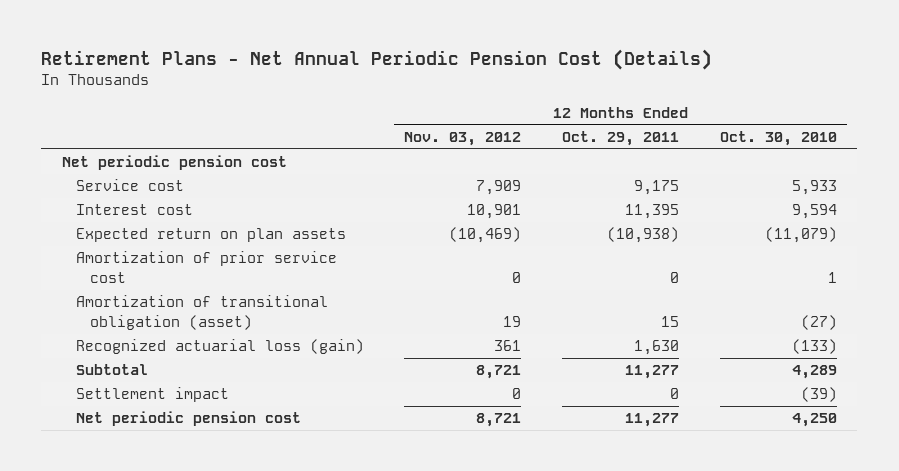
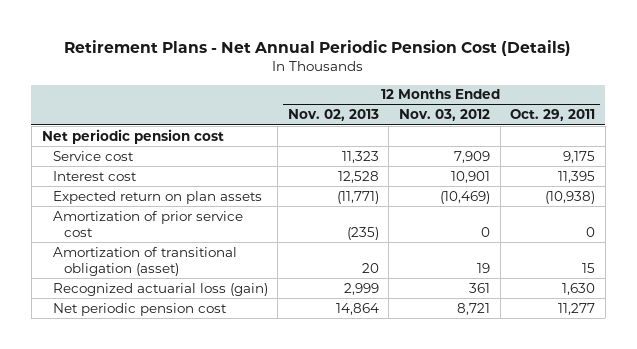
- | 12 Months Ended Nov. 03, 2012 | 12 Months Ended Oct. 29, 2011 | 12 Months Ended Oct. 30, 2010
+ | 12 Months Ended Nov. 02, 2013 | 12 Months Ended Nov. 03, 2012 | 12 Months Ended Oct. 29, 2011
- Subtotal | 8,721 | 11,277 | 4,289
- Settlement impact | 0 | 0 | (39)

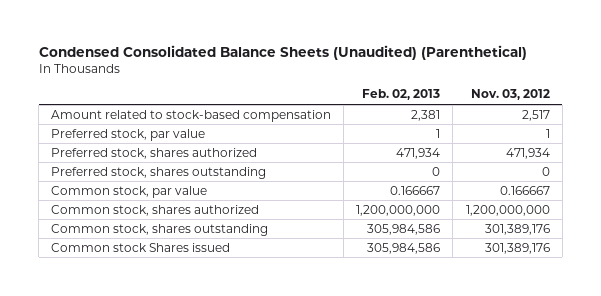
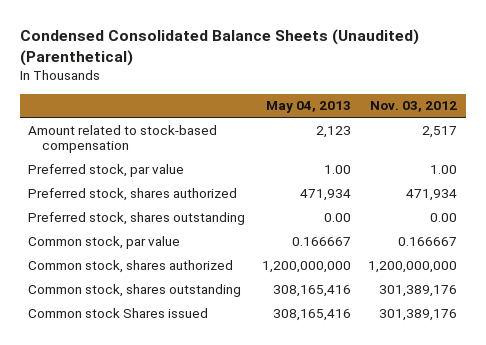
- | Feb. 02, 2013 | Nov. 03, 2012
+ | May 04, 2013 | Nov. 03, 2012
- Preferred stock, par value | 1 | 1
+ Preferred stock, par value | 1.00 | 1.00
- Preferred stock, shares outstanding | 0 | 0
+ Preferred stock, shares outstanding | 0.00 | 0.00

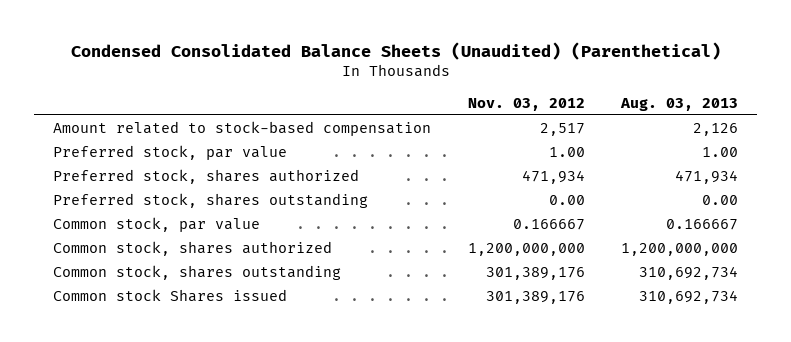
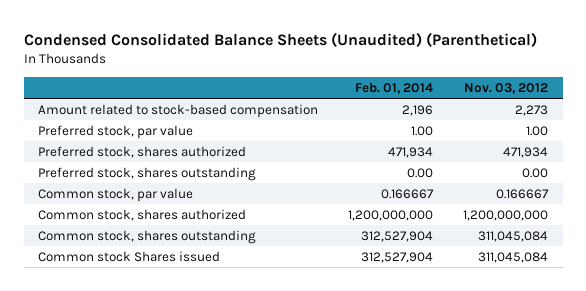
- | Nov. 03, 2012 | Aug. 03, 2013
+ | Feb. 01, 2014 | Nov. 03, 2012
- Amount related to stock-based compensation | 2,517 | 2,126
+ Amount related to stock-based compensation | 2,196 | 2,273
- Common stock, shares outstanding | 301,389,176 | 310,692,734
- Common stock Shares issued | 301,389,176 | 310,692,734
+ Common stock, shares outstanding | 312,527,904 | 311,045,084
+ Common stock Shares issued | 312,527,904 | 311,045,084

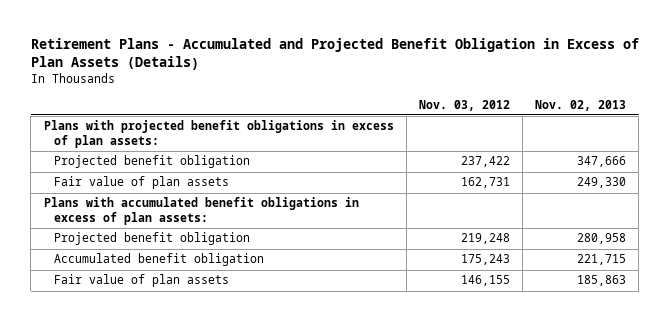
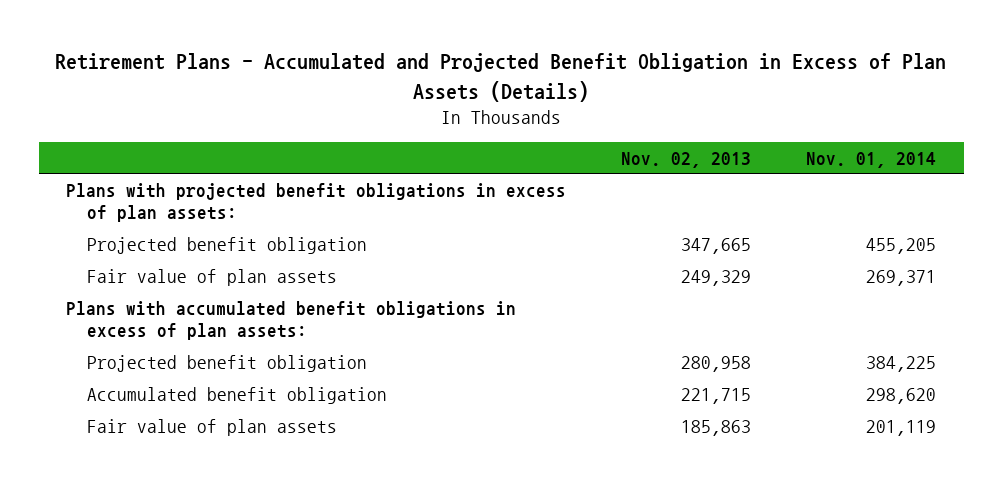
- | Nov. 03, 2012 | Nov. 02, 2013
+ | Nov. 02, 2013 | Nov. 01, 2014
- Projected benefit obligation | 237,422 | 347,666
- Fair value of plan assets | 162,731 | 249,330
+ Projected benefit obligation | 347,665 | 455,205
+ Fair value of plan assets | 249,329 | 269,371

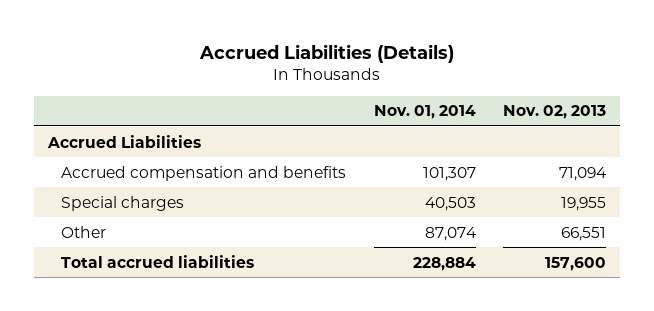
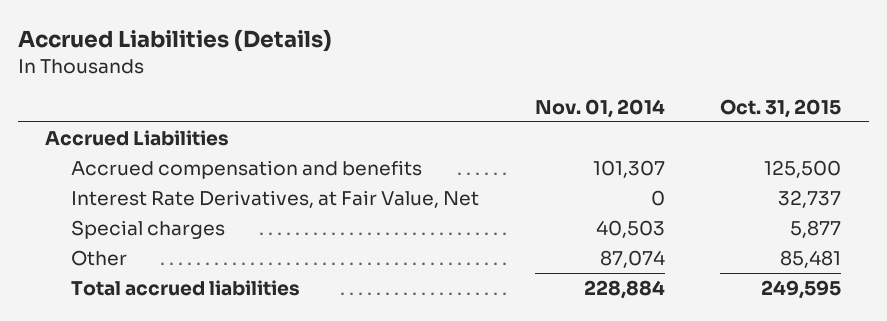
- | Nov. 01, 2014 | Nov. 02, 2013
+ | Nov. 01, 2014 | Oct. 31, 2015
+ Interest Rate Derivatives, at Fair Value, Net | 0 | 32,737

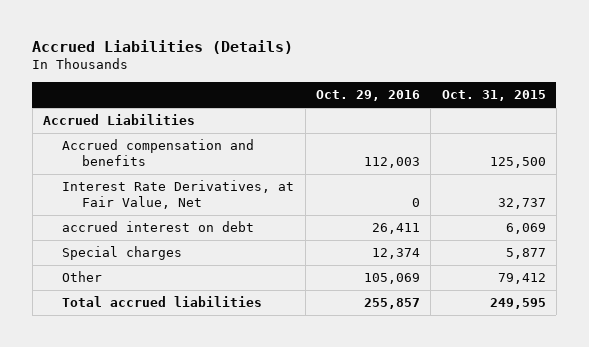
- | Nov. 01, 2014 | Oct. 31, 2015
+ | Oct. 29, 2016 | Oct. 31, 2015
+ accrued interest on debt | 26,411 | 6,069
- Other | 87,074 | 85,481
+ Other | 105,069 | 79,412

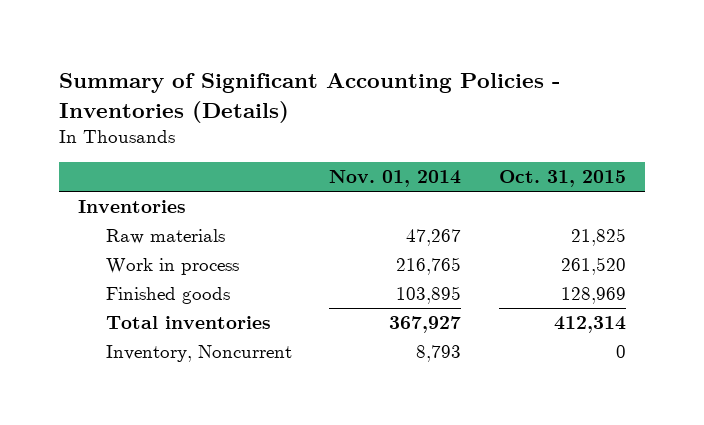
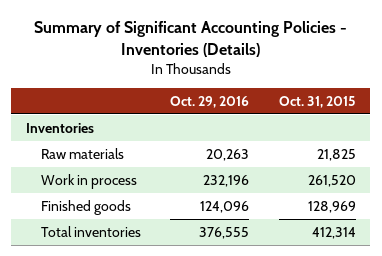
- | Nov. 01, 2014 | Oct. 31, 2015
+ | Oct. 29, 2016 | Oct. 31, 2015
- Inventory, Noncurrent | 8,793 | 0

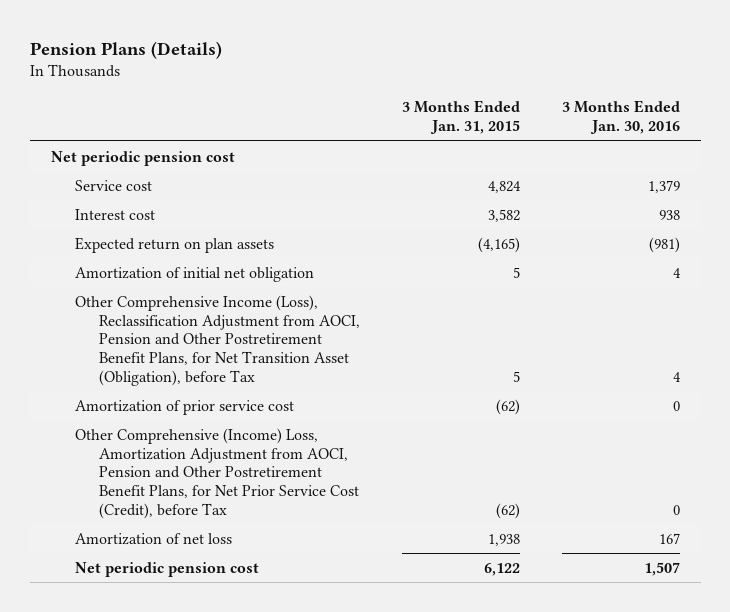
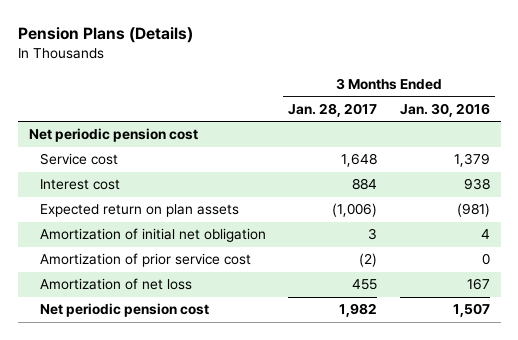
- | 3 Months Ended Jan. 31, 2015 | 3 Months Ended Jan. 30, 2016
+ | 3 Months Ended Jan. 28, 2017 | 3 Months Ended Jan. 30, 2016
- Other Comprehensive Income (Loss), Reclassification Adjustment from AOCI, Pension and Other Postretirement Benefit Plans, for Net Transition Asset (Obligation), before Tax | 5 | 4
- Other Comprehensive (Income) Loss, Amortization Adjustment from AOCI, Pension and Other Postretirement Benefit Plans, for Net Prior Service Cost (Credit), before Tax | (62) | 0

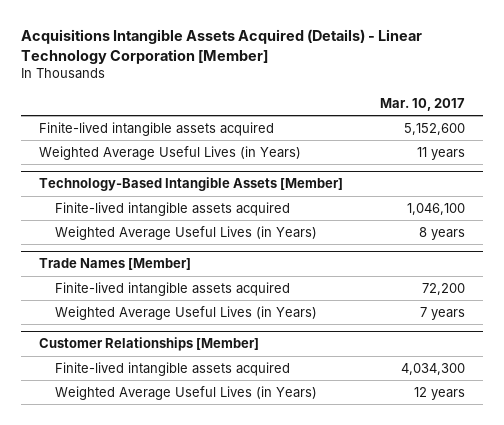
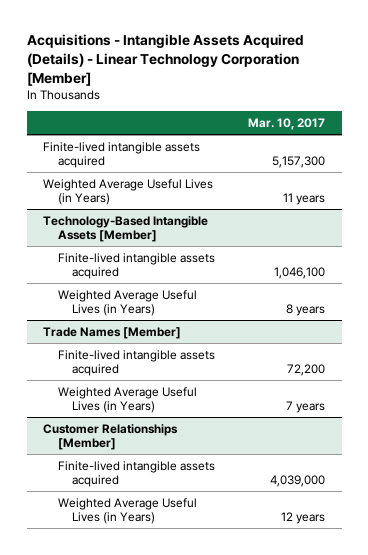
- Acquisitions Intangible Assets Acquired (Details) - Linear Technology Corporation [Member]
+ Acquisitions - Intangible Assets Acquired (Details) - Linear Technology Corporation [Member]
- Finite-lived intangible assets acquired | 5,152,600
+ Finite-lived intangible assets acquired | 5,157,300
@ Customer Relationships [Member]
- Finite-lived intangible assets acquired | 4,034,300
+ Finite-lived intangible assets acquired | 4,039,000

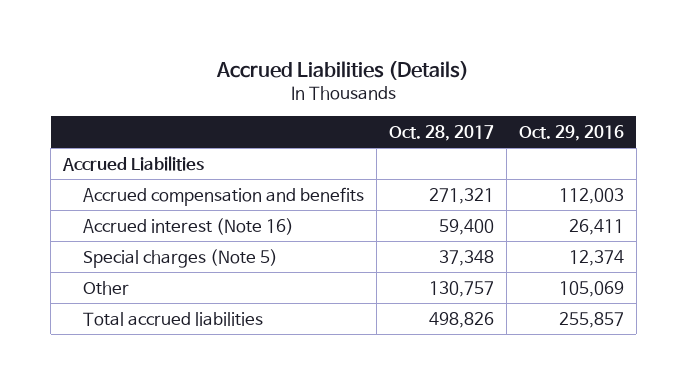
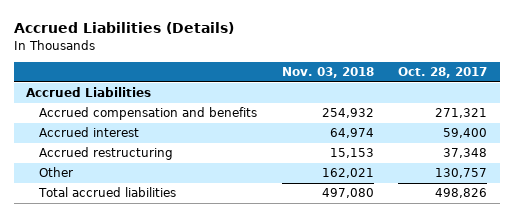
- | Oct. 28, 2017 | Oct. 29, 2016
+ | Nov. 03, 2018 | Oct. 28, 2017
- Accrued interest (Note 16) | 59,400 | 26,411
- Special charges (Note 5) | 37,348 | 12,374
+ Accrued interest | 64,974 | 59,400
+ Accrued restructuring | 15,153 | 37,348

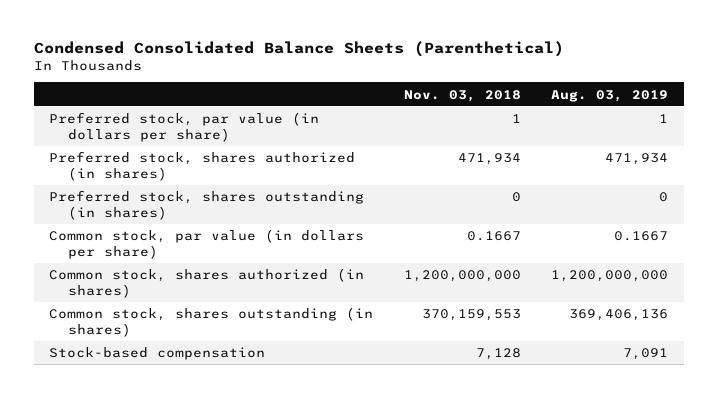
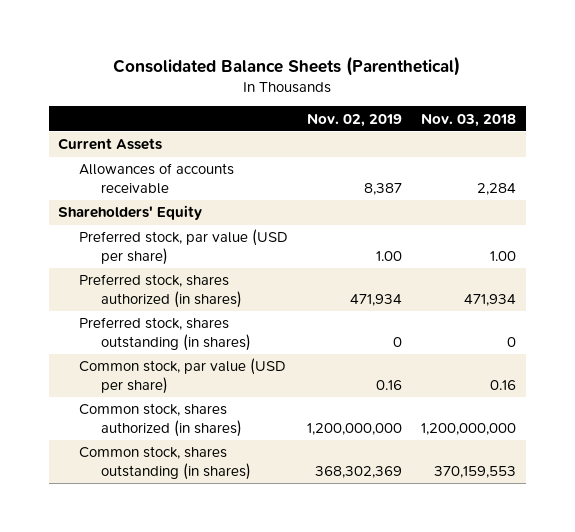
- Condensed Consolidated Balance Sheets (Parenthetical)
+ Consolidated Balance Sheets (Parenthetical)
- | Nov. 03, 2018 | Aug. 03, 2019
+ | Nov. 02, 2019 | Nov. 03, 2018
- Preferred stock, par value (in dollars per share) | 1 | 1
+ Current Assets
+ Allowances of accounts receivable | 8,387 | 2,284
+ Shareholders' Equity
+ Preferred stock, par value (USD per share) | 1.00 | 1.00
- Common stock, par value (in dollars per share) | 0.1667 | 0.1667
+ Common stock, par value (USD per share) | 0.16 | 0.16
- Stock-based compensation | 7,128 | 7,091

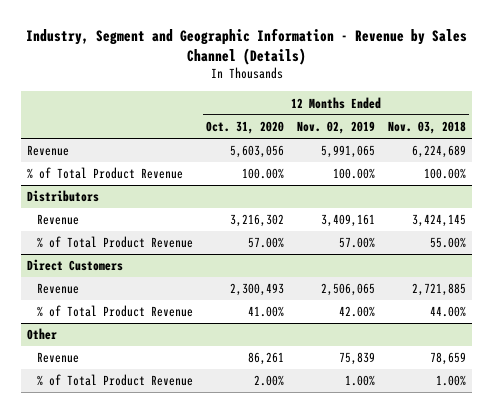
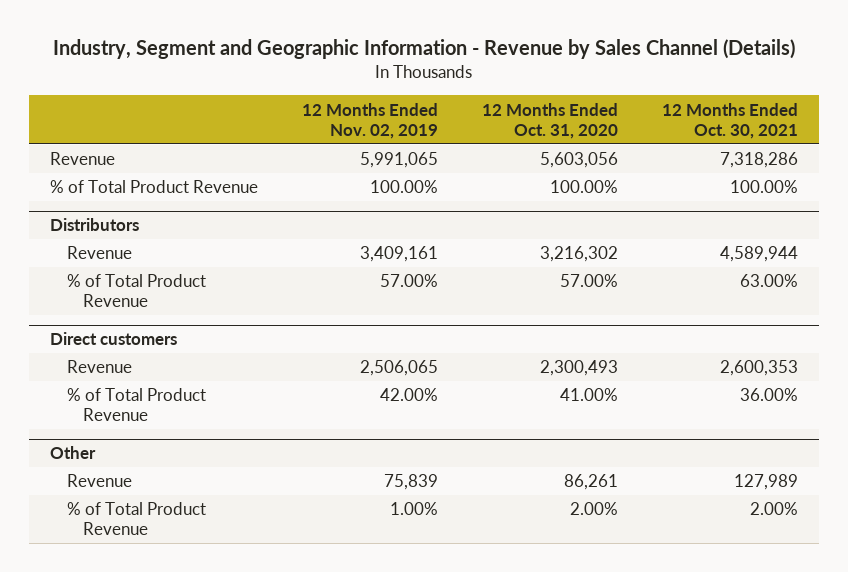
- | 12 Months Ended Oct. 31, 2020 | 12 Months Ended Nov. 02, 2019 | 12 Months Ended Nov. 03, 2018
+ | 12 Months Ended Nov. 02, 2019 | 12 Months Ended Oct. 31, 2020 | 12 Months Ended Oct. 30, 2021
- Direct Customers
+ Direct customers

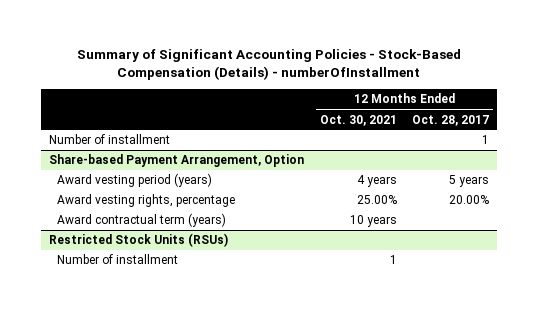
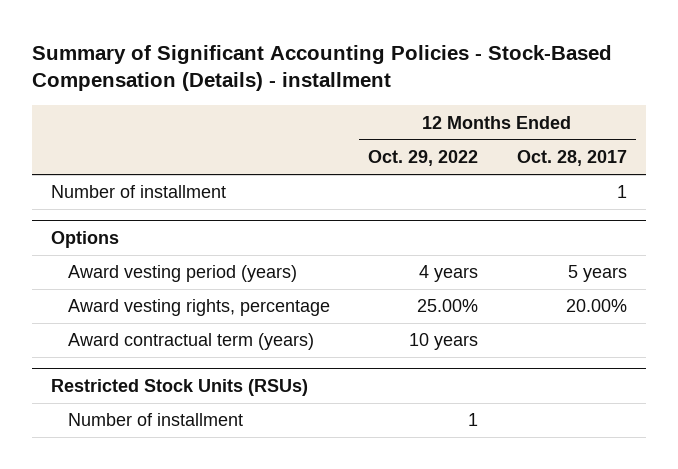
- Summary of Significant Accounting Policies - Stock-Based Compensation (Details) - numberOfInstallment
+ Summary of Significant Accounting Policies - Stock-Based Compensation (Details) - installment
- | 12 Months Ended Oct. 30, 2021 | 12 Months Ended Oct. 28, 2017
+ | 12 Months Ended Oct. 29, 2022 | 12 Months Ended Oct. 28, 2017
- Share-based Payment Arrangement, Option
+ Options

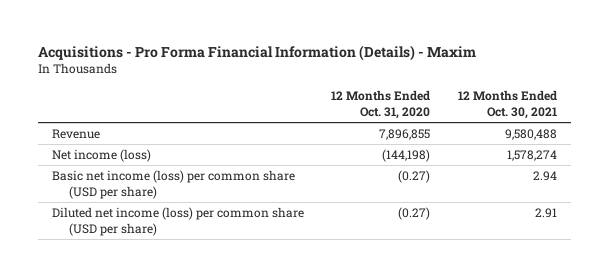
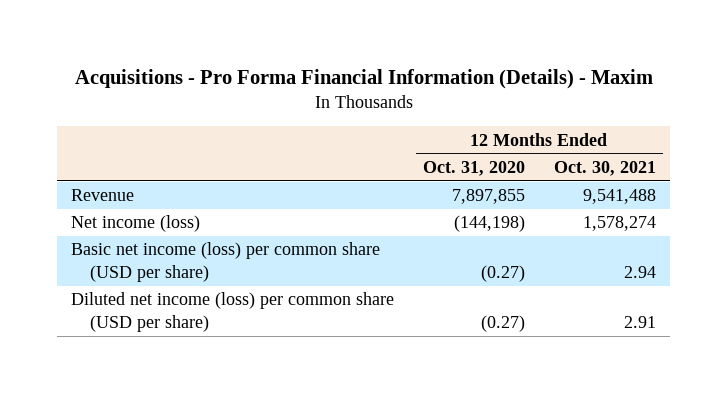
- Revenue | 7,896,855 | 9,580,488
+ Revenue | 7,897,855 | 9,541,488

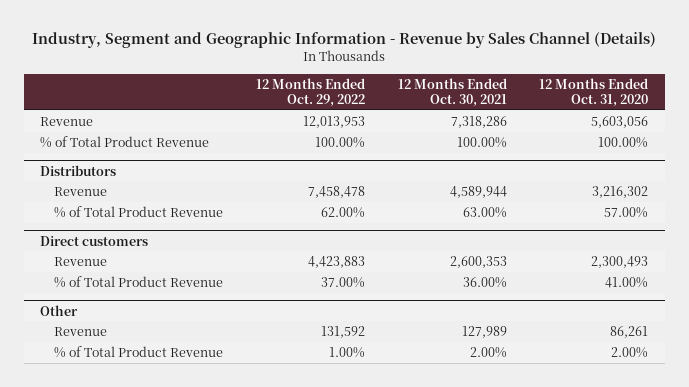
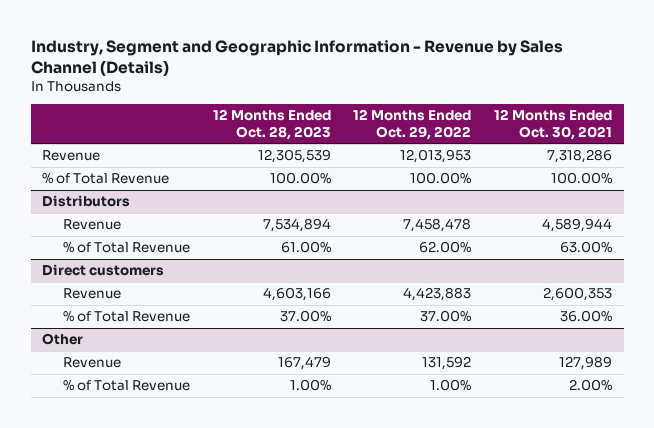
- | 12 Months Ended Oct. 29, 2022 | 12 Months Ended Oct. 30, 2021 | 12 Months Ended Oct. 31, 2020
+ | 12 Months Ended Oct. 28, 2023 | 12 Months Ended Oct. 29, 2022 | 12 Months Ended Oct. 30, 2021
- % of Total Product Revenue | 100.00% | 100.00% | 100.00%
+ % of Total Revenue | 100.00% | 100.00% | 100.00%
@ Distributors
- % of Total Product Revenue | 62.00% | 63.00% | 57.00%
+ % of Total Revenue | 61.00% | 62.00% | 63.00%
@ Direct customers
- % of Total Product Revenue | 37.00% | 36.00% | 41.00%
+ % of Total Revenue | 37.00% | 37.00% | 36.00%
@ Other
- % of Total Product Revenue | 1.00% | 2.00% | 2.00%
+ % of Total Revenue | 1.00% | 1.00% | 2.00%

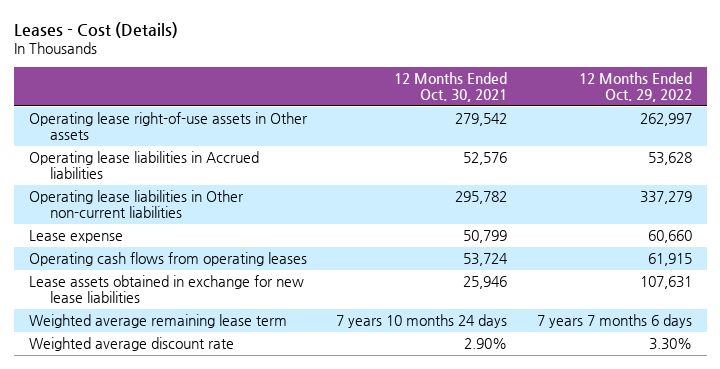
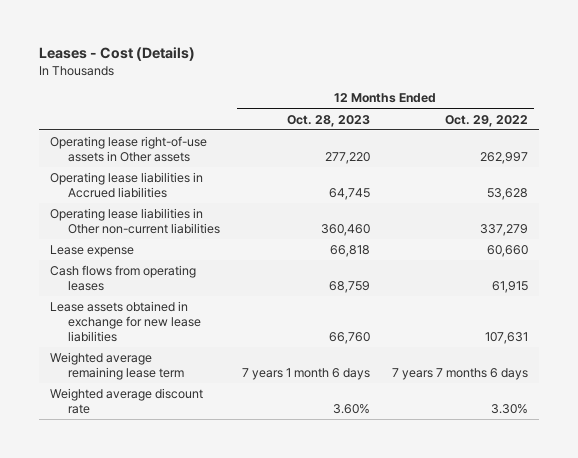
- | 12 Months Ended Oct. 30, 2021 | 12 Months Ended Oct. 29, 2022
+ | 12 Months Ended Oct. 28, 2023 | 12 Months Ended Oct. 29, 2022
- Operating cash flows from operating leases | 53,724 | 61,915
+ Cash flows from operating leases | 68,759 | 61,915

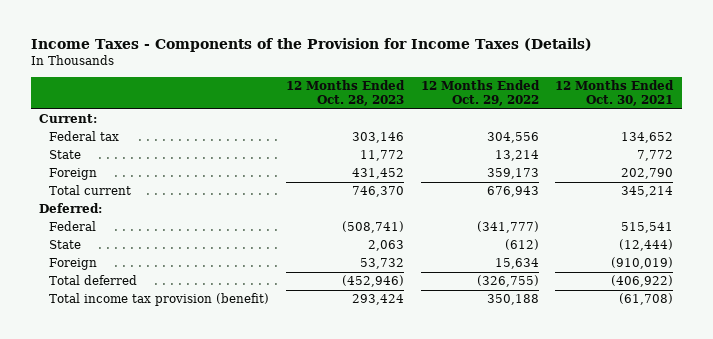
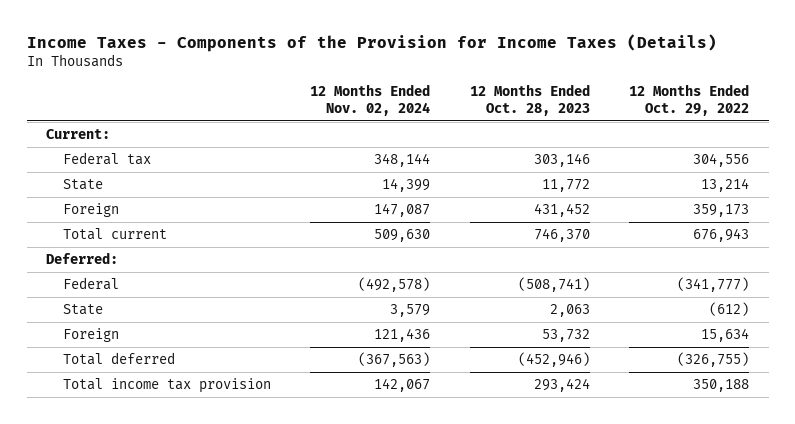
- | 12 Months Ended Oct. 28, 2023 | 12 Months Ended Oct. 29, 2022 | 12 Months Ended Oct. 30, 2021
+ | 12 Months Ended Nov. 02, 2024 | 12 Months Ended Oct. 28, 2023 | 12 Months Ended Oct. 29, 2022
- Total income tax provision (benefit) | 293,424 | 350,188 | (61,708)
+ Total income tax provision | 142,067 | 293,424 | 350,188

